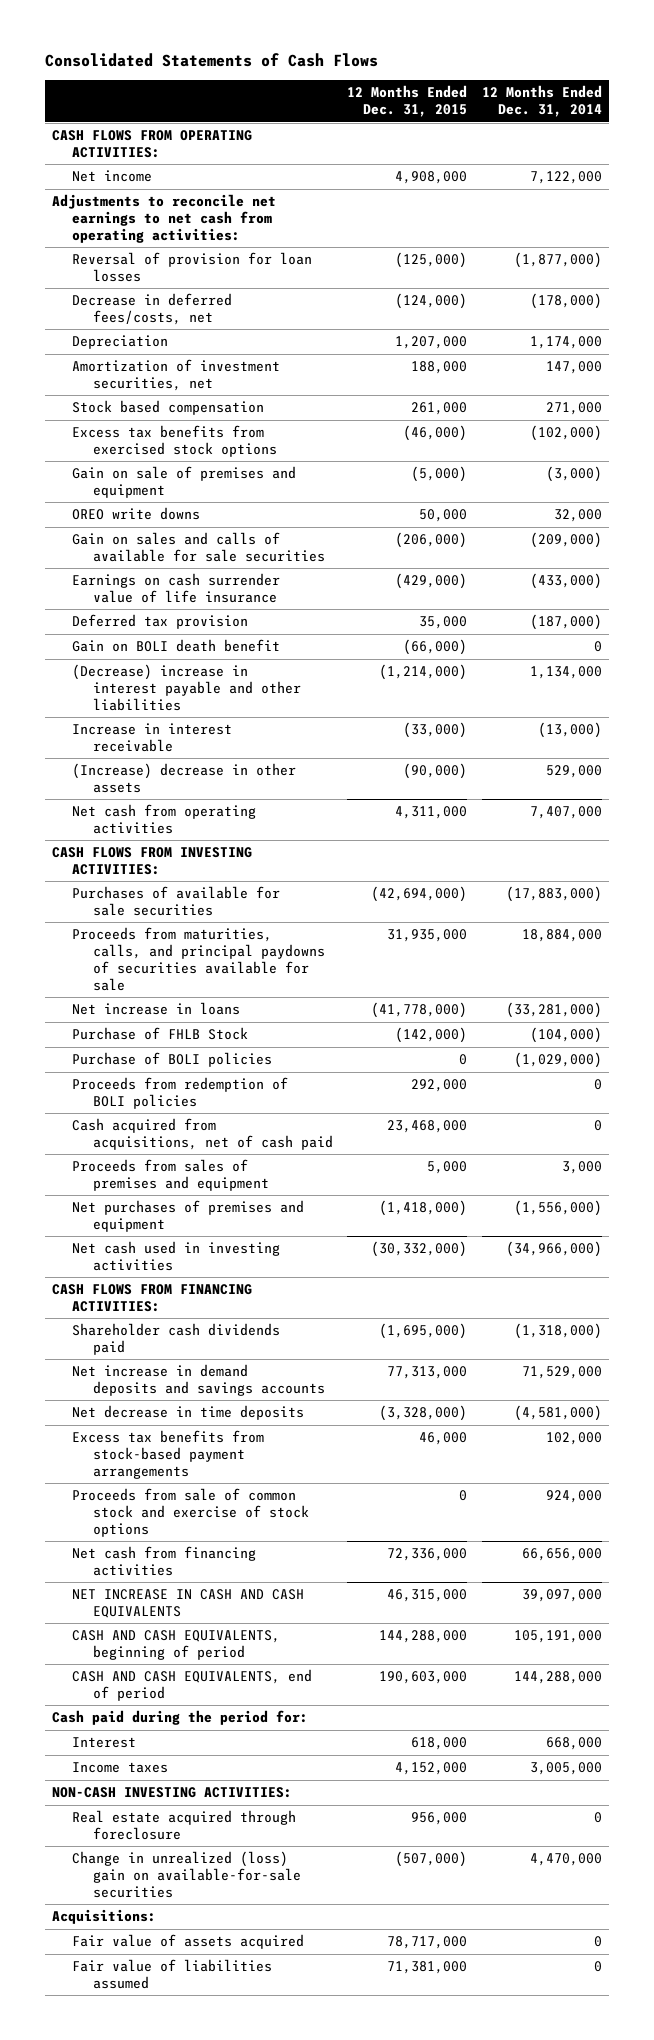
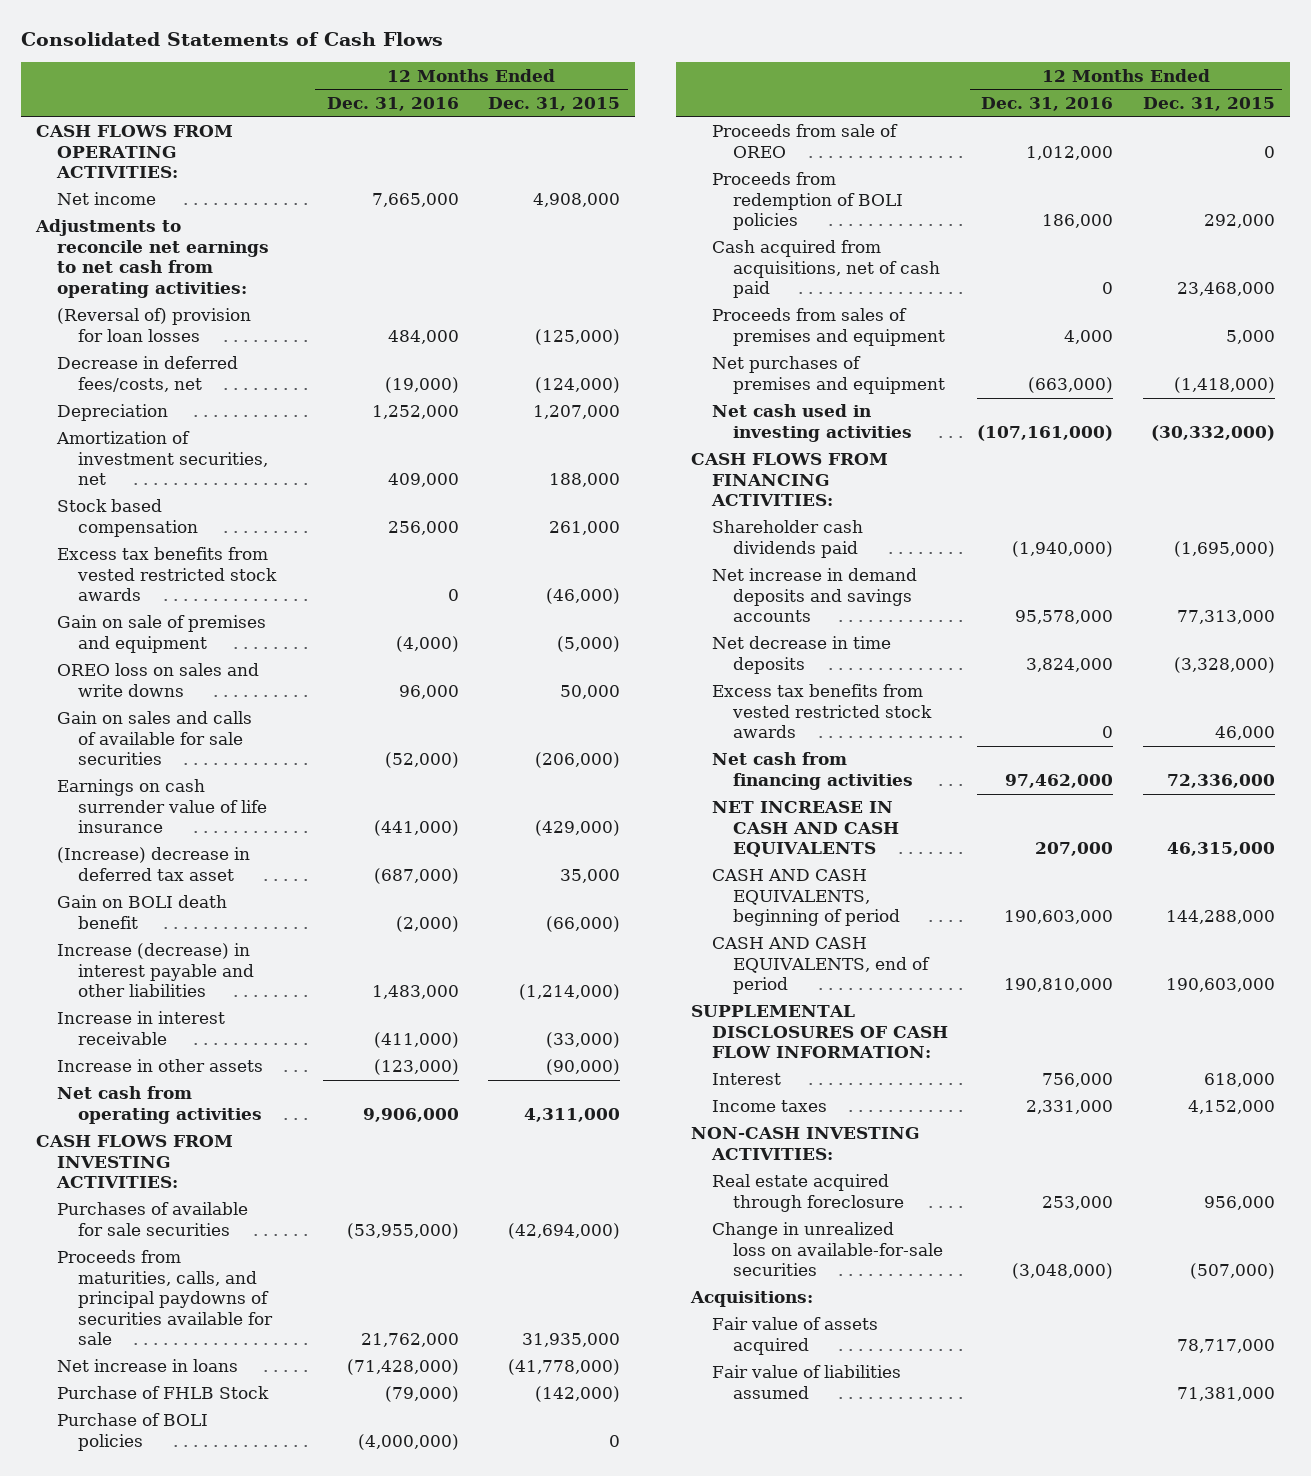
- | 12 Months Ended Dec. 31, 2015 | 12 Months Ended Dec. 31, 2014
+ | 12 Months Ended Dec. 31, 2016 | 12 Months Ended Dec. 31, 2015
- Reversal of provision for loan losses | (125,000) | (1,877,000)
+ (Reversal of) provision for loan losses | 484,000 | (125,000)
- Excess tax benefits from exercised stock options | (46,000) | (102,000)
+ Excess tax benefits from vested restricted stock awards | 0 | (46,000)
- OREO write downs | 50,000 | 32,000
+ OREO loss on sales and write downs | 96,000 | 50,000
- Deferred tax provision | 35,000 | (187,000)
+ (Increase) decrease in deferred tax asset | (687,000) | 35,000
- (Decrease) increase in interest payable and other liabilities | (1,214,000) | 1,134,000
+ Increase (decrease) in interest payable and other liabilities | 1,483,000 | (1,214,000)
- (Increase) decrease in other assets | (90,000) | 529,000
+ Increase in other assets | (123,000) | (90,000)
+ Proceeds from sale of OREO | 1,012,000 | 0
- Excess tax benefits from stock-based payment arrangements | 46,000 | 102,000
- Proceeds from sale of common stock and exercise of stock options | 0 | 924,000
+ Excess tax benefits from vested restricted stock awards | 0 | 46,000
- Cash paid during the period for:
+ SUPPLEMENTAL DISCLOSURES OF CASH FLOW INFORMATION:
- Change in unrealized (loss) gain on available-for-sale securities | (507,000) | 4,470,000
+ Change in unrealized loss on available-for-sale securities | (3,048,000) | (507,000)

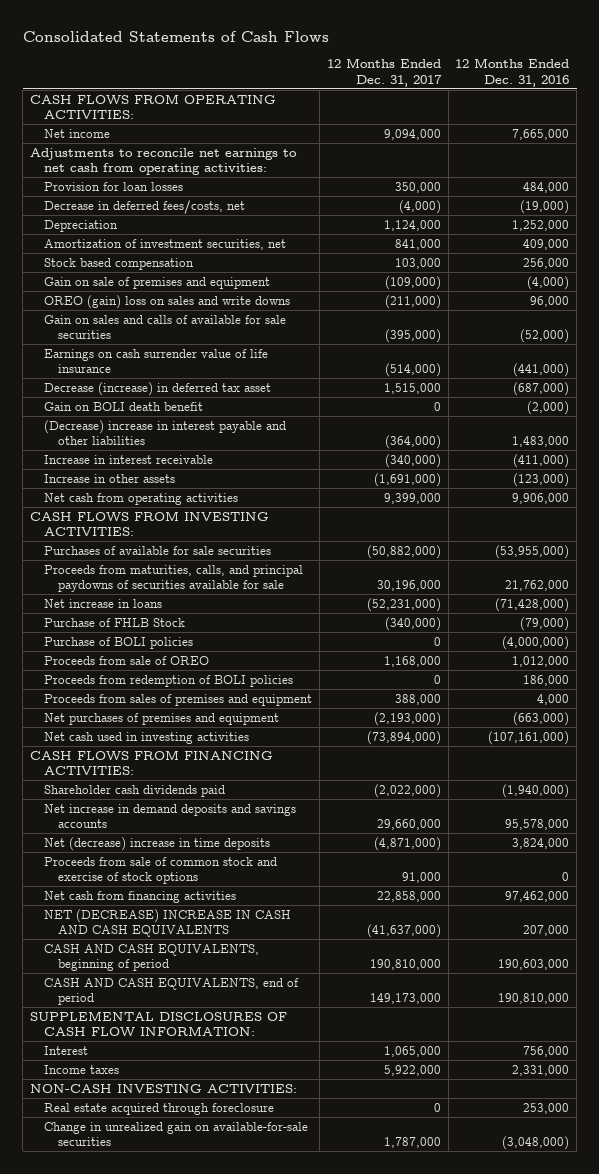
- | 12 Months Ended Dec. 31, 2016 | 12 Months Ended Dec. 31, 2015
+ | 12 Months Ended Dec. 31, 2017 | 12 Months Ended Dec. 31, 2016
- (Reversal of) provision for loan losses | 484,000 | (125,000)
+ Provision for loan losses | 350,000 | 484,000
- Excess tax benefits from vested restricted stock awards | 0 | (46,000)
- OREO loss on sales and write downs | 96,000 | 50,000
+ OREO (gain) loss on sales and write downs | (211,000) | 96,000
- (Increase) decrease in deferred tax asset | (687,000) | 35,000
+ Decrease (increase) in deferred tax asset | 1,515,000 | (687,000)
- Increase (decrease) in interest payable and other liabilities | 1,483,000 | (1,214,000)
+ (Decrease) increase in interest payable and other liabilities | (364,000) | 1,483,000
- Cash acquired from acquisitions, net of cash paid | 0 | 23,468,000
- Net decrease in time deposits | 3,824,000 | (3,328,000)
- Excess tax benefits from vested restricted stock awards | 0 | 46,000
+ Net (decrease) increase in time deposits | (4,871,000) | 3,824,000
+ Proceeds from sale of common stock and exercise of stock options | 91,000 | 0
- NET INCREASE IN CASH AND CASH EQUIVALENTS | 207,000 | 46,315,000
+ NET (DECREASE) INCREASE IN CASH AND CASH EQUIVALENTS | (41,637,000) | 207,000
- Change in unrealized loss on available-for-sale securities | (3,048,000) | (507,000)
- Acquisitions:
- Fair value of assets acquired | | 78,717,000
- Fair value of liabilities assumed | | 71,381,000
+ Change in unrealized gain on available-for-sale securities | 1,787,000 | (3,048,000)

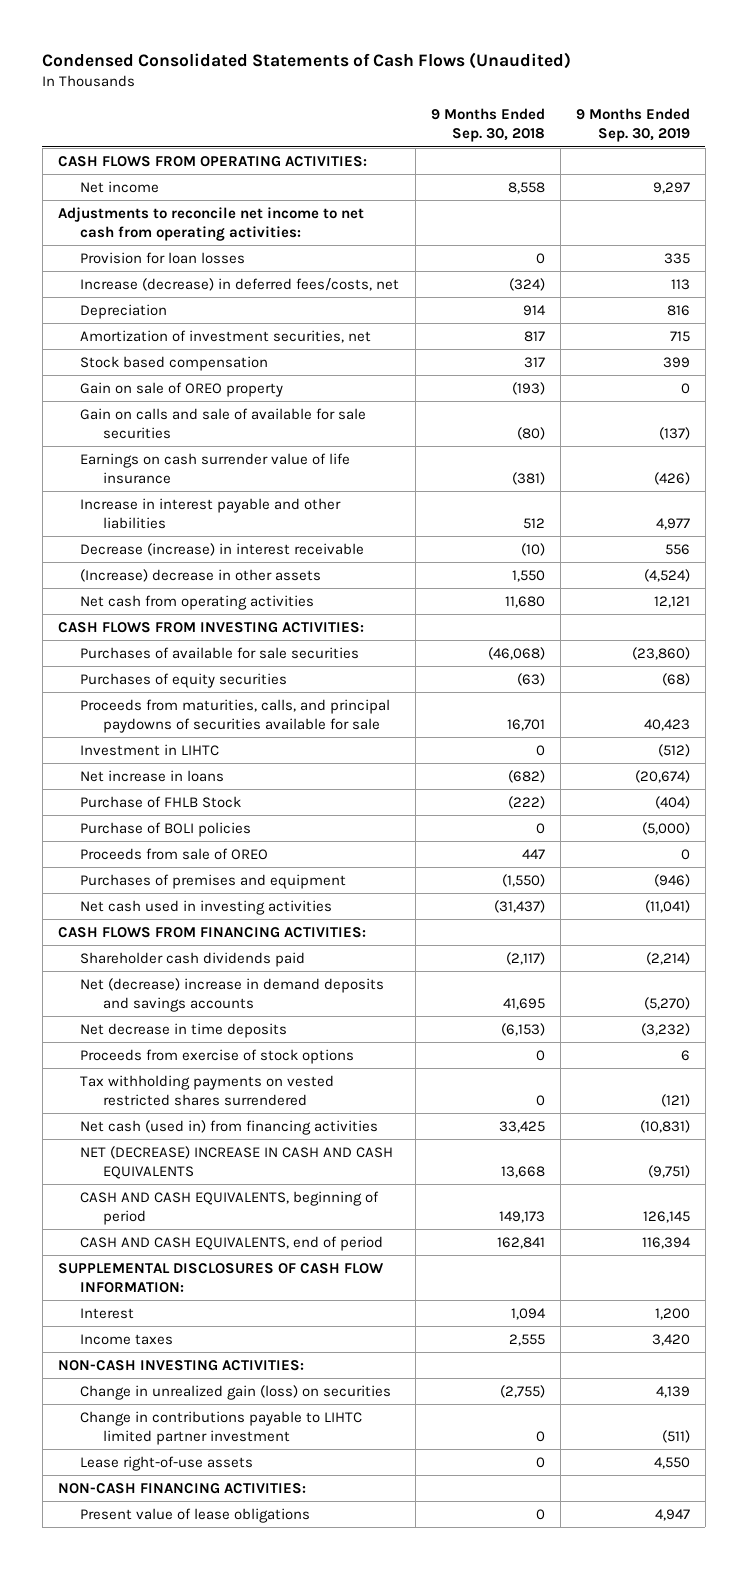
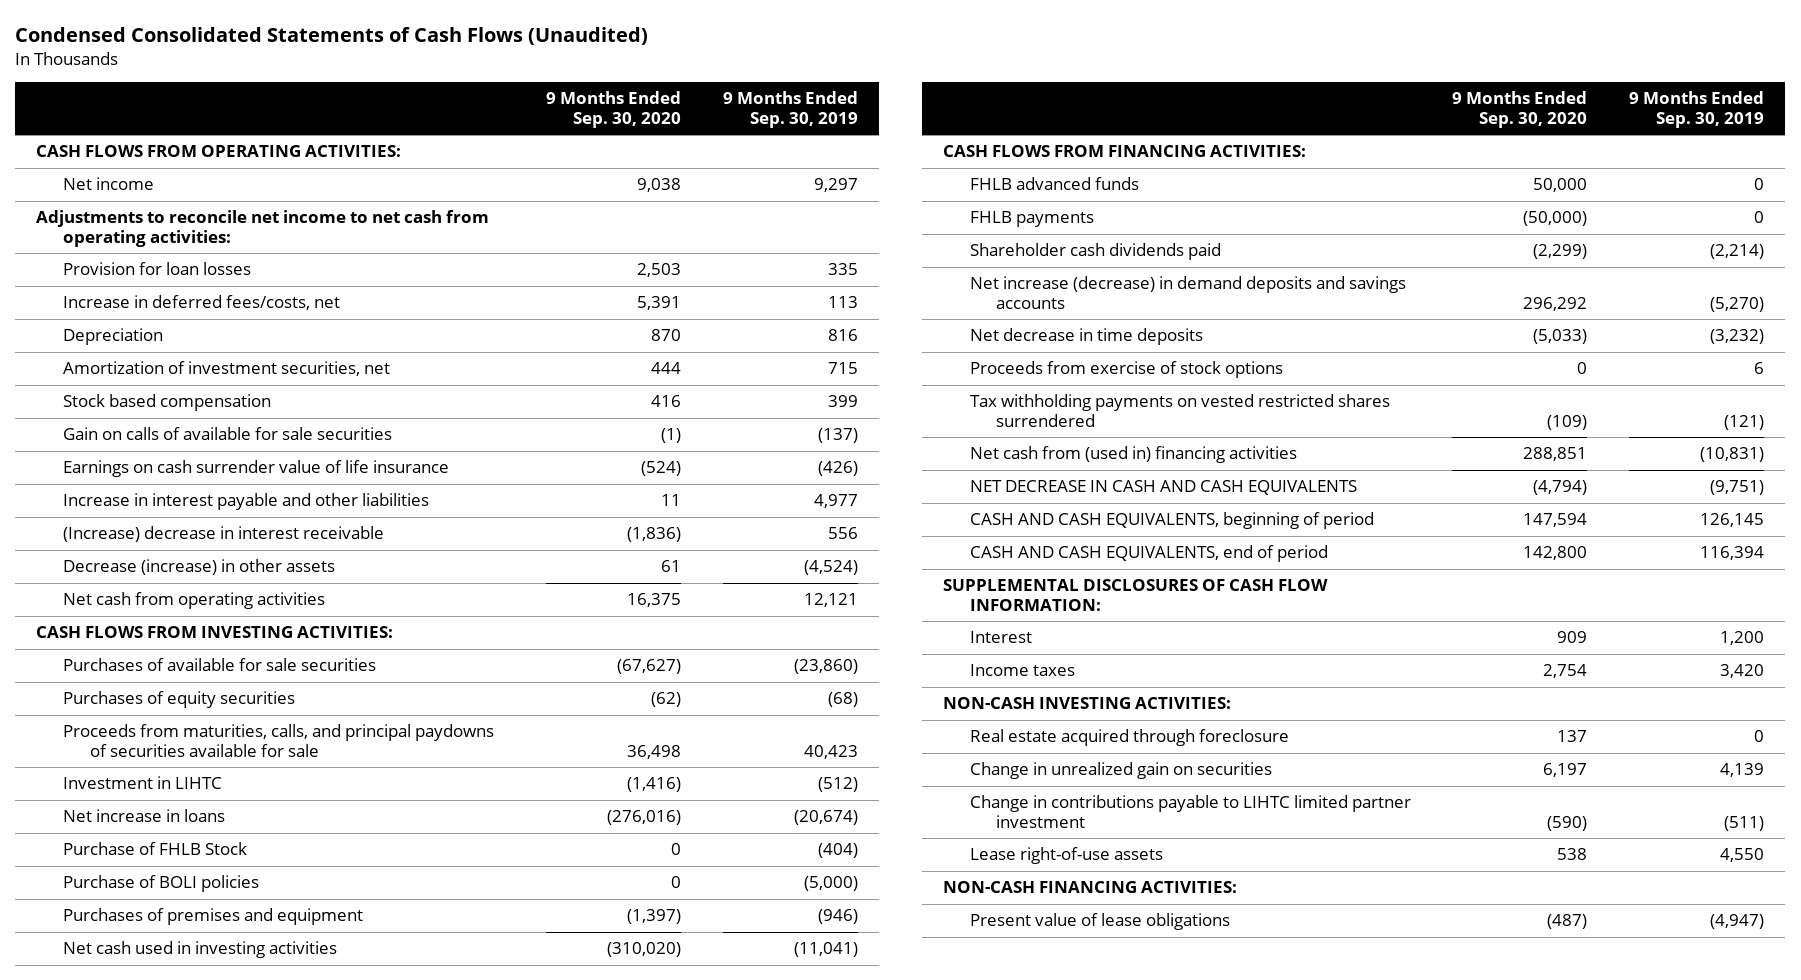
- | 9 Months Ended Sep. 30, 2018 | 9 Months Ended Sep. 30, 2019
+ | 9 Months Ended Sep. 30, 2020 | 9 Months Ended Sep. 30, 2019
- Increase (decrease) in deferred fees/costs, net | (324) | 113
+ Increase in deferred fees/costs, net | 5,391 | 113
- Gain on sale of OREO property | (193) | 0
- Gain on calls and sale of available for sale securities | (80) | (137)
+ Gain on calls of available for sale securities | (1) | (137)
- Decrease (increase) in interest receivable | (10) | 556
- (Increase) decrease in other assets | 1,550 | (4,524)
+ (Increase) decrease in interest receivable | (1,836) | 556
+ Decrease (increase) in other assets | 61 | (4,524)
- Proceeds from sale of OREO | 447 | 0
+ FHLB advanced funds | 50,000 | 0
+ FHLB payments | (50,000) | 0
- Net (decrease) increase in demand deposits and savings accounts | 41,695 | (5,270)
+ Net increase (decrease) in demand deposits and savings accounts | 296,292 | (5,270)
- Net cash (used in) from financing activities | 33,425 | (10,831)
- NET (DECREASE) INCREASE IN CASH AND CASH EQUIVALENTS | 13,668 | (9,751)
+ Net cash from (used in) financing activities | 288,851 | (10,831)
+ NET DECREASE IN CASH AND CASH EQUIVALENTS | (4,794) | (9,751)
- Change in unrealized gain (loss) on securities | (2,755) | 4,139
+ Real estate acquired through foreclosure | 137 | 0
+ Change in unrealized gain on securities | 6,197 | 4,139
- Present value of lease obligations | 0 | 4,947
+ Present value of lease obligations | (487) | (4,947)

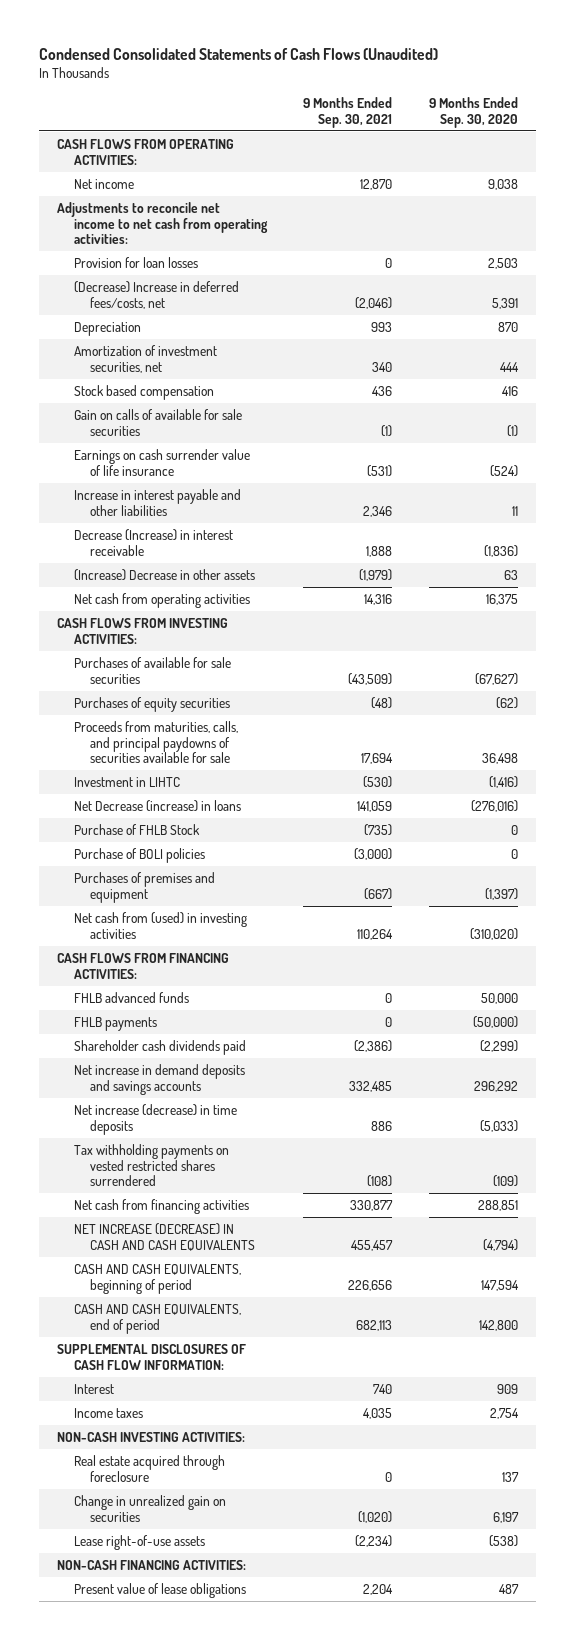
- | 9 Months Ended Sep. 30, 2020 | 9 Months Ended Sep. 30, 2019
+ | 9 Months Ended Sep. 30, 2021 | 9 Months Ended Sep. 30, 2020
- Increase in deferred fees/costs, net | 5,391 | 113
+ (Decrease) Increase in deferred fees/costs, net | (2,046) | 5,391
- (Increase) decrease in interest receivable | (1,836) | 556
- Decrease (increase) in other assets | 61 | (4,524)
+ Decrease (Increase) in interest receivable | 1,888 | (1,836)
+ (Increase) Decrease in other assets | (1,979) | 63
- Net increase in loans | (276,016) | (20,674)
+ Net Decrease (increase) in loans | 141,059 | (276,016)
- Net cash used in investing activities | (310,020) | (11,041)
+ Net cash from (used) in investing activities | 110,264 | (310,020)
- Net increase (decrease) in demand deposits and savings accounts | 296,292 | (5,270)
- Net decrease in time deposits | (5,033) | (3,232)
- Proceeds from exercise of stock options | 0 | 6
+ Net increase in demand deposits and savings accounts | 332,485 | 296,292
+ Net increase (decrease) in time deposits | 886 | (5,033)
- Net cash from (used in) financing activities | 288,851 | (10,831)
- NET DECREASE IN CASH AND CASH EQUIVALENTS | (4,794) | (9,751)
+ Net cash from financing activities | 330,877 | 288,851
+ NET INCREASE (DECREASE) IN CASH AND CASH EQUIVALENTS | 455,457 | (4,794)
- Change in contributions payable to LIHTC limited partner investment | (590) | (511)
- Lease right-of-use assets | 538 | 4,550
+ Lease right-of-use assets | (2,234) | (538)
- Present value of lease obligations | (487) | (4,947)
+ Present value of lease obligations | 2,204 | 487

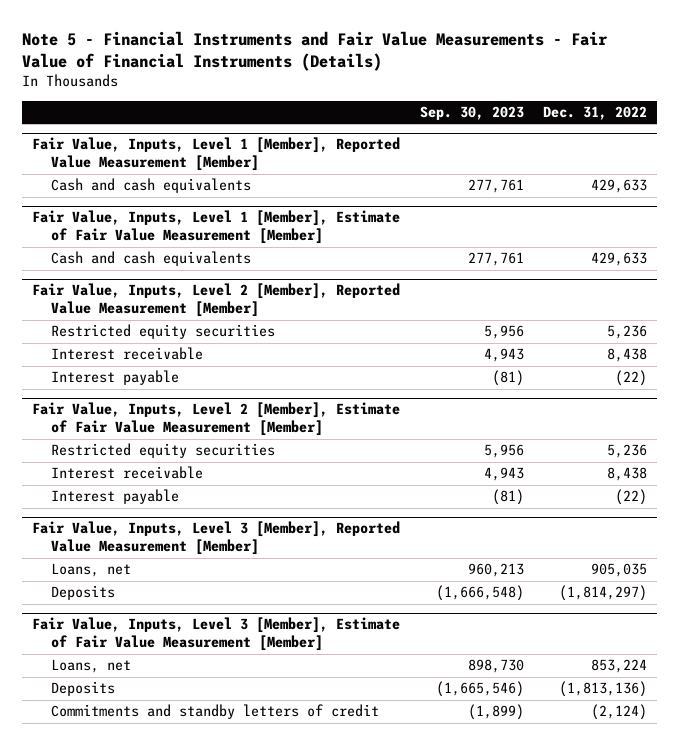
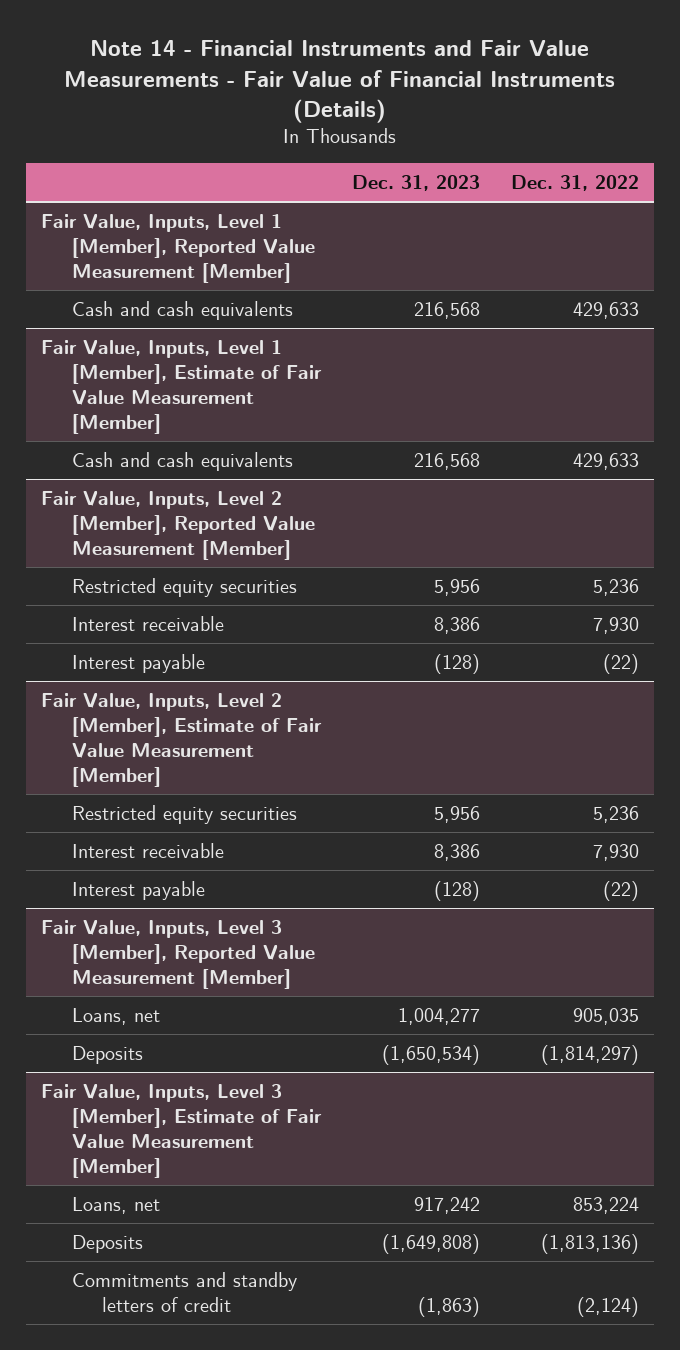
- Note 5 - Financial Instruments and Fair Value Measurements - Fair Value of Financial Instruments (Details)
+ Note 14 - Financial Instruments and Fair Value Measurements - Fair Value of Financial Instruments (Details)
- | Sep. 30, 2023 | Dec. 31, 2022
+ | Dec. 31, 2023 | Dec. 31, 2022
@ Fair Value, Inputs, Level 2 [Member], Reported Value Measurement [Member]
- Interest receivable | 4,943 | 8,438
+ Interest receivable | 8,386 | 7,930
@ Fair Value, Inputs, Level 2 [Member], Estimate of Fair Value Measurement [Member]
- Interest receivable | 4,943 | 8,438
+ Interest receivable | 8,386 | 7,930

